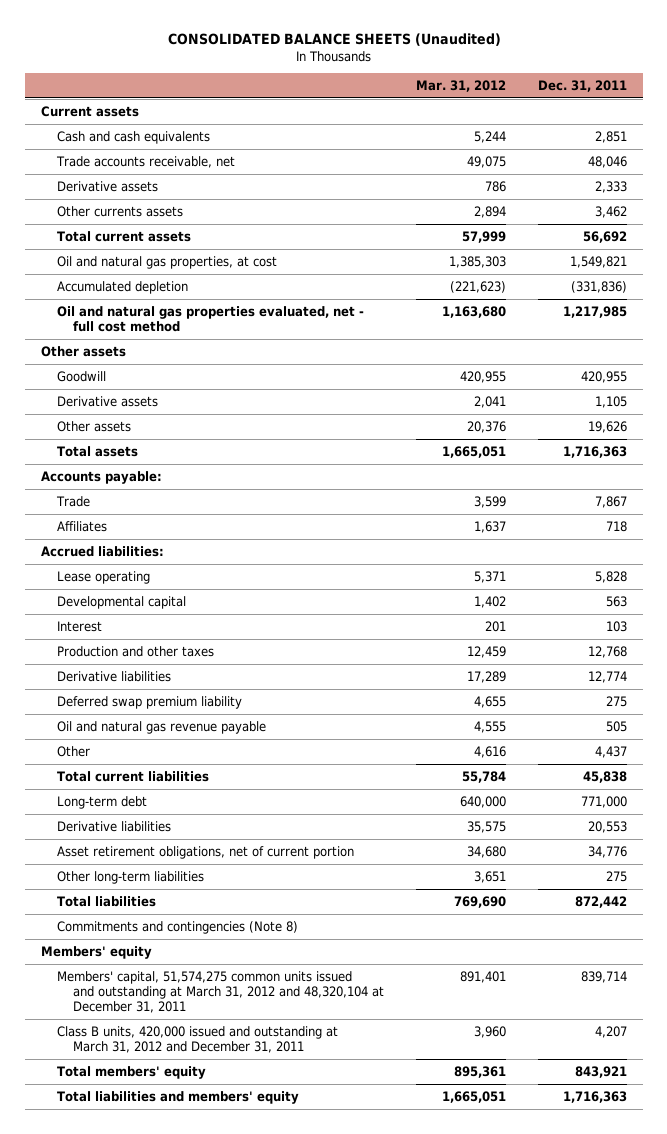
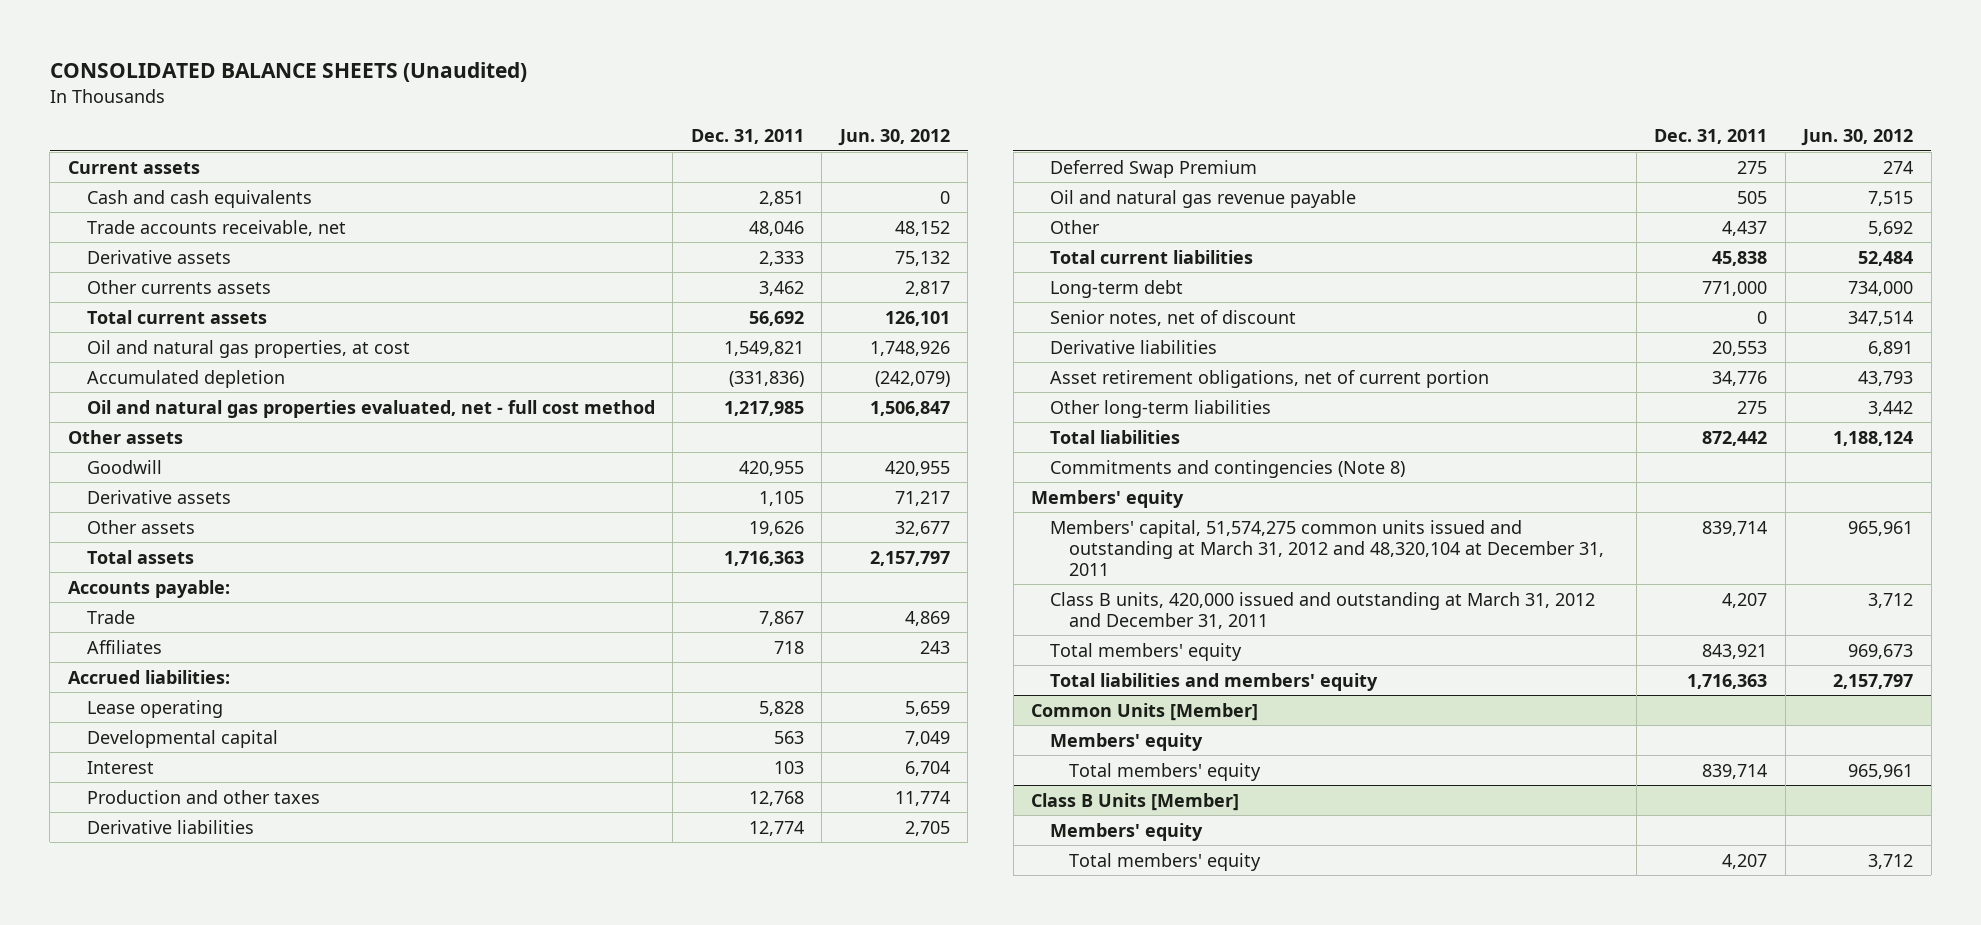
- | Mar. 31, 2012 | Dec. 31, 2011
+ | Dec. 31, 2011 | Jun. 30, 2012
- Deferred swap premium liability | 4,655 | 275
+ Deferred Swap Premium | 275 | 274
+ Senior notes, net of discount | 0 | 347,514
+ Common Units [Member]
+ Members' equity
+ Total members' equity | 839,714 | 965,961
+ Class B Units [Member]
+ Members' equity
+ Total members' equity | 4,207 | 3,712

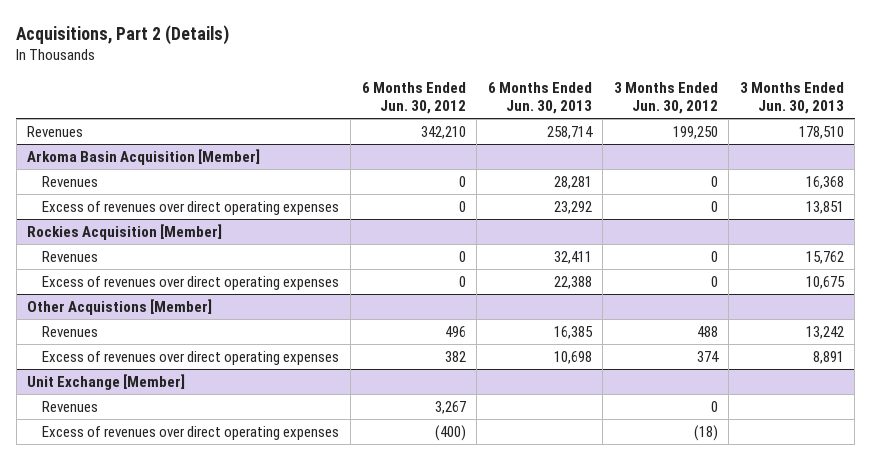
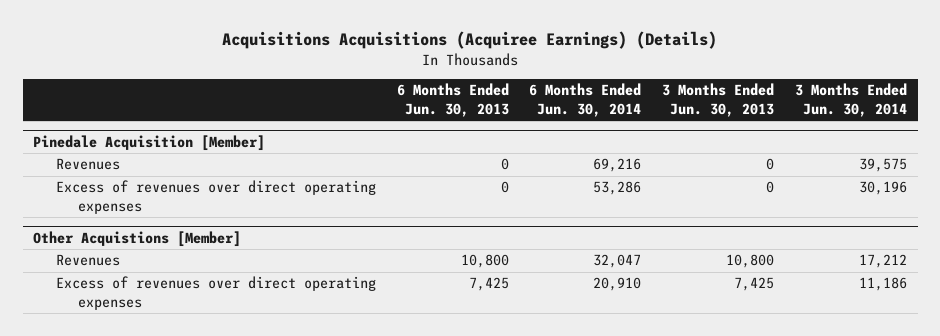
- Acquisitions, Part 2 (Details)
+ Acquisitions Acquisitions (Acquiree Earnings) (Details)
- | 6 Months Ended Jun. 30, 2012 | 6 Months Ended Jun. 30, 2013 | 3 Months Ended Jun. 30, 2012 | 3 Months Ended Jun. 30, 2013
+ | 6 Months Ended Jun. 30, 2013 | 6 Months Ended Jun. 30, 2014 | 3 Months Ended Jun. 30, 2013 | 3 Months Ended Jun. 30, 2014
- Revenues | 342,210 | 258,714 | 199,250 | 178,510
- Arkoma Basin Acquisition [Member]
- Revenues | 0 | 28,281 | 0 | 16,368
- Excess of revenues over direct operating expenses | 0 | 23,292 | 0 | 13,851
- Rockies Acquisition [Member]
- Revenues | 0 | 32,411 | 0 | 15,762
- Excess of revenues over direct operating expenses | 0 | 22,388 | 0 | 10,675
+ Pinedale Acquisition [Member]
+ Revenues | 0 | 69,216 | 0 | 39,575
+ Excess of revenues over direct operating expenses | 0 | 53,286 | 0 | 30,196
@ Other Acquistions [Member]
- Revenues | 496 | 16,385 | 488 | 13,242
- Excess of revenues over direct operating expenses | 382 | 10,698 | 374 | 8,891
- Unit Exchange [Member]
- Revenues | 3,267 | | 0 |
- Excess of revenues over direct operating expenses | (400) | | (18) |
@ Other Acquistions [Member]
+ Revenues | 10,800 | 32,047 | 10,800 | 17,212
+ Excess of revenues over direct operating expenses | 7,425 | 20,910 | 7,425 | 11,186

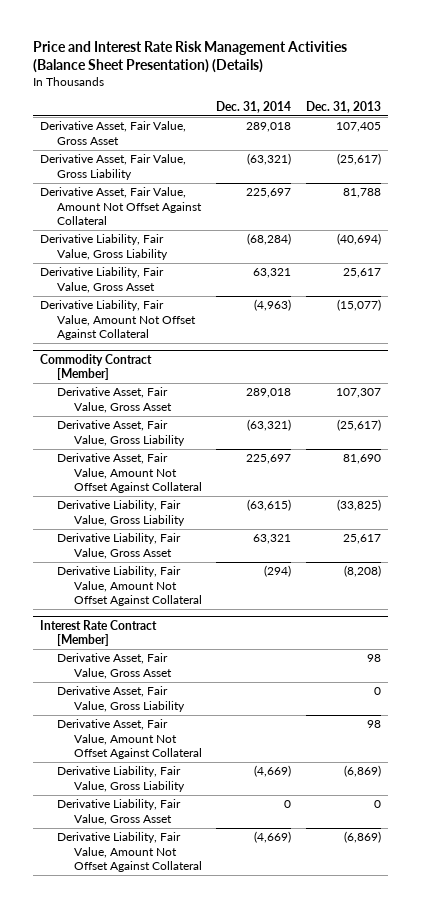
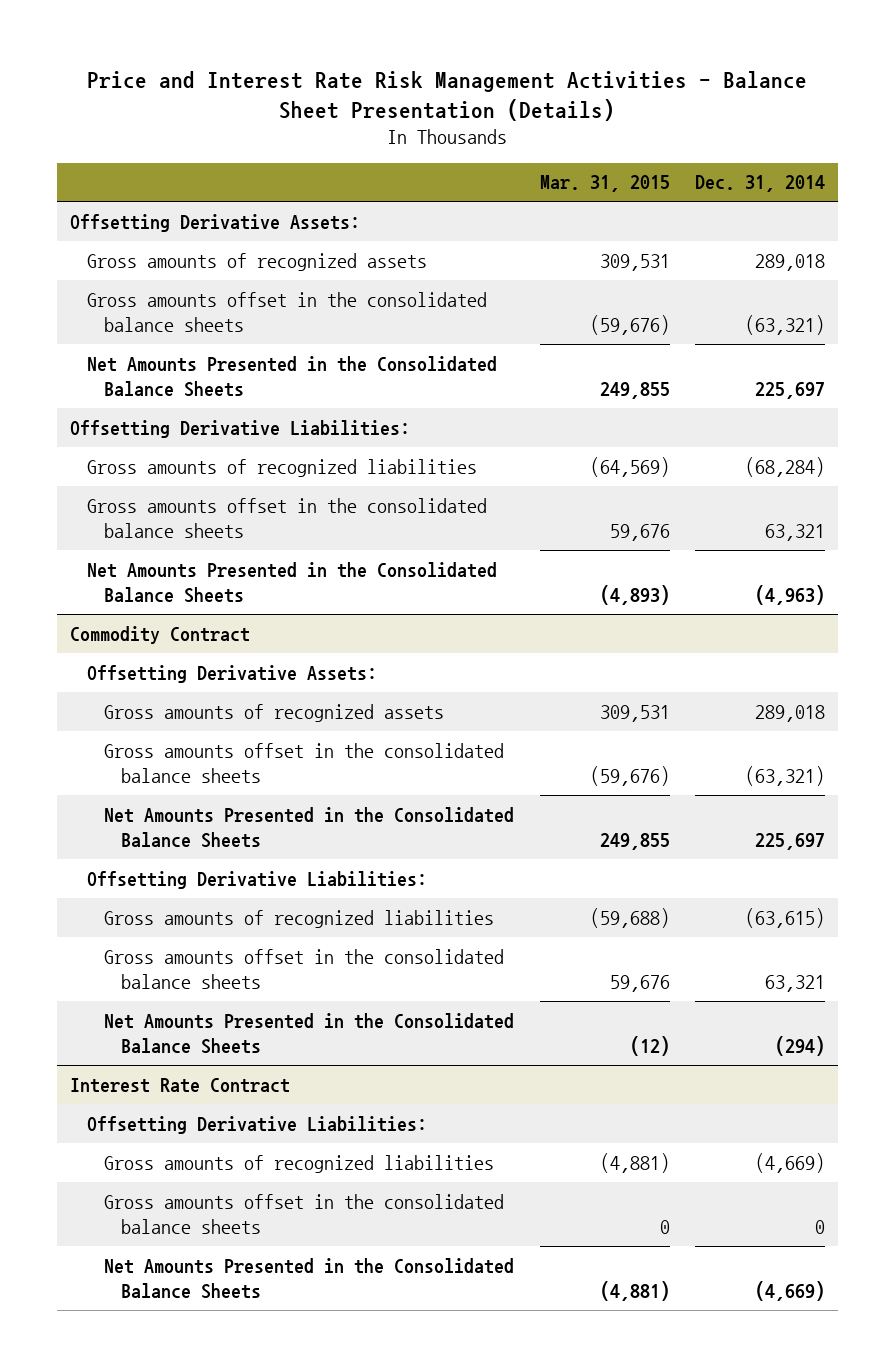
- Price and Interest Rate Risk Management Activities (Balance Sheet Presentation) (Details)
+ Price and Interest Rate Risk Management Activities - Balance Sheet Presentation (Details)
- | Dec. 31, 2014 | Dec. 31, 2013
+ | Mar. 31, 2015 | Dec. 31, 2014
- Derivative Asset, Fair Value, Gross Asset | 289,018 | 107,405
- Derivative Asset, Fair Value, Gross Liability | (63,321) | (25,617)
- Derivative Asset, Fair Value, Amount Not Offset Against Collateral | 225,697 | 81,788
- Derivative Liability, Fair Value, Gross Liability | (68,284) | (40,694)
- Derivative Liability, Fair Value, Gross Asset | 63,321 | 25,617
- Derivative Liability, Fair Value, Amount Not Offset Against Collateral | (4,963) | (15,077)
- Commodity Contract [Member]
- Derivative Asset, Fair Value, Gross Asset | 289,018 | 107,307
- Derivative Asset, Fair Value, Gross Liability | (63,321) | (25,617)
- Derivative Asset, Fair Value, Amount Not Offset Against Collateral | 225,697 | 81,690
- Derivative Liability, Fair Value, Gross Liability | (63,615) | (33,825)
- Derivative Liability, Fair Value, Gross Asset | 63,321 | 25,617
- Derivative Liability, Fair Value, Amount Not Offset Against Collateral | (294) | (8,208)
- Interest Rate Contract [Member]
- Derivative Asset, Fair Value, Gross Asset | | 98
- Derivative Asset, Fair Value, Gross Liability | | 0
- Derivative Asset, Fair Value, Amount Not Offset Against Collateral | | 98
- Derivative Liability, Fair Value, Gross Liability | (4,669) | (6,869)
- Derivative Liability, Fair Value, Gross Asset | 0 | 0
- Derivative Liability, Fair Value, Amount Not Offset Against Collateral | (4,669) | (6,869)
+ Offsetting Derivative Assets:
+ Gross amounts of recognized assets | 309,531 | 289,018
+ Gross amounts offset in the consolidated balance sheets | (59,676) | (63,321)
+ Net Amounts Presented in the Consolidated Balance Sheets | 249,855 | 225,697
+ Offsetting Derivative Liabilities:
+ Gross amounts of recognized liabilities | (64,569) | (68,284)
+ Gross amounts offset in the consolidated balance sheets | 59,676 | 63,321
+ Net Amounts Presented in the Consolidated Balance Sheets | (4,893) | (4,963)
+ Commodity Contract
+ Offsetting Derivative Assets:
+ Gross amounts of recognized assets | 309,531 | 289,018
+ Gross amounts offset in the consolidated balance sheets | (59,676) | (63,321)
+ Net Amounts Presented in the Consolidated Balance Sheets | 249,855 | 225,697
+ Offsetting Derivative Liabilities:
+ Gross amounts of recognized liabilities | (59,688) | (63,615)
+ Gross amounts offset in the consolidated balance sheets | 59,676 | 63,321
+ Net Amounts Presented in the Consolidated Balance Sheets | (12) | (294)
+ Interest Rate Contract
+ Offsetting Derivative Liabilities:
+ Gross amounts of recognized liabilities | (4,881) | (4,669)
+ Gross amounts offset in the consolidated balance sheets | 0 | 0
+ Net Amounts Presented in the Consolidated Balance Sheets | (4,881) | (4,669)

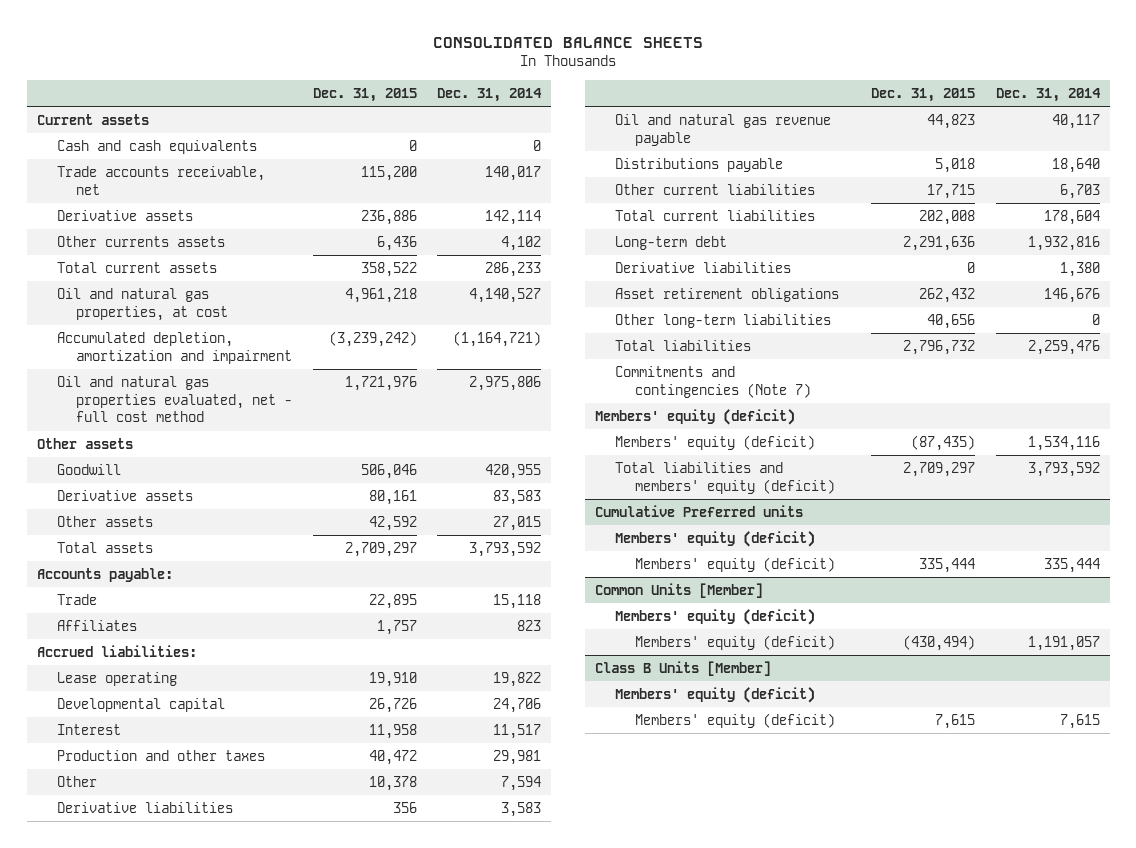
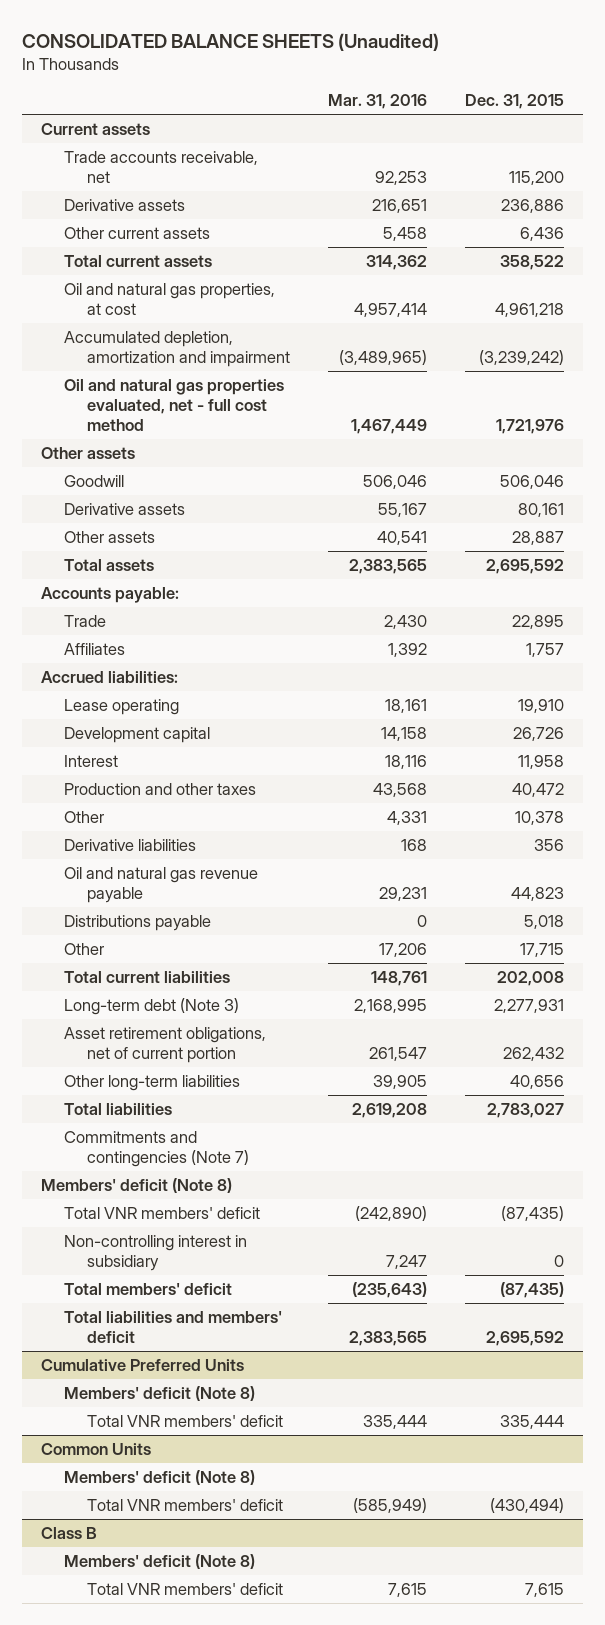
- CONSOLIDATED BALANCE SHEETS
+ CONSOLIDATED BALANCE SHEETS (Unaudited)
- | Dec. 31, 2015 | Dec. 31, 2014
+ | Mar. 31, 2016 | Dec. 31, 2015
- Cash and cash equivalents | 0 | 0
- Other currents assets | 6,436 | 4,102
+ Other current assets | 5,458 | 6,436
- Other assets | 42,592 | 27,015
- Total assets | 2,709,297 | 3,793,592
+ Other assets | 40,541 | 28,887
+ Total assets | 2,383,565 | 2,695,592
- Developmental capital | 26,726 | 24,706
+ Development capital | 14,158 | 26,726
- Other current liabilities | 17,715 | 6,703
+ Other | 17,206 | 17,715
- Long-term debt | 2,291,636 | 1,932,816
- Derivative liabilities | 0 | 1,380
- Asset retirement obligations | 262,432 | 146,676
+ Long-term debt (Note 3) | 2,168,995 | 2,277,931
+ Asset retirement obligations, net of current portion | 261,547 | 262,432
- Total liabilities | 2,796,732 | 2,259,476
+ Total liabilities | 2,619,208 | 2,783,027
- Members' equity (deficit)
- Members' equity (deficit) | (87,435) | 1,534,116
- Total liabilities and members' equity (deficit) | 2,709,297 | 3,793,592
- Cumulative Preferred units
- Members' equity (deficit)
- Members' equity (deficit) | 335,444 | 335,444
- Common Units [Member]
- Members' equity (deficit)
- Members' equity (deficit) | (430,494) | 1,191,057
- Class B Units [Member]
- Members' equity (deficit)
- Members' equity (deficit) | 7,615 | 7,615
+ Members' deficit (Note 8)
+ Total VNR members' deficit | (242,890) | (87,435)
+ Non-controlling interest in subsidiary | 7,247 | 0
+ Total members' deficit | (235,643) | (87,435)
+ Total liabilities and members' deficit | 2,383,565 | 2,695,592
+ Cumulative Preferred Units
+ Members' deficit (Note 8)
+ Total VNR members' deficit | 335,444 | 335,444
+ Common Units
+ Members' deficit (Note 8)
+ Total VNR members' deficit | (585,949) | (430,494)
+ Class B
+ Members' deficit (Note 8)
+ Total VNR members' deficit | 7,615 | 7,615

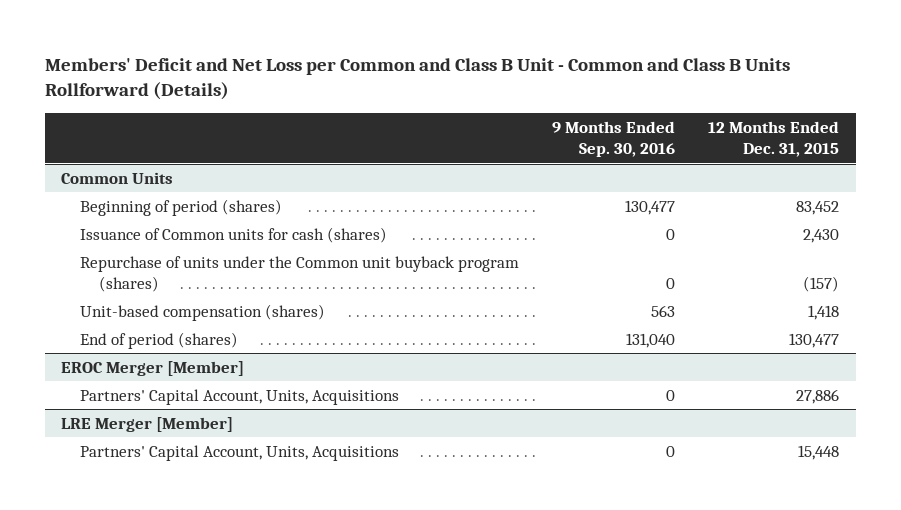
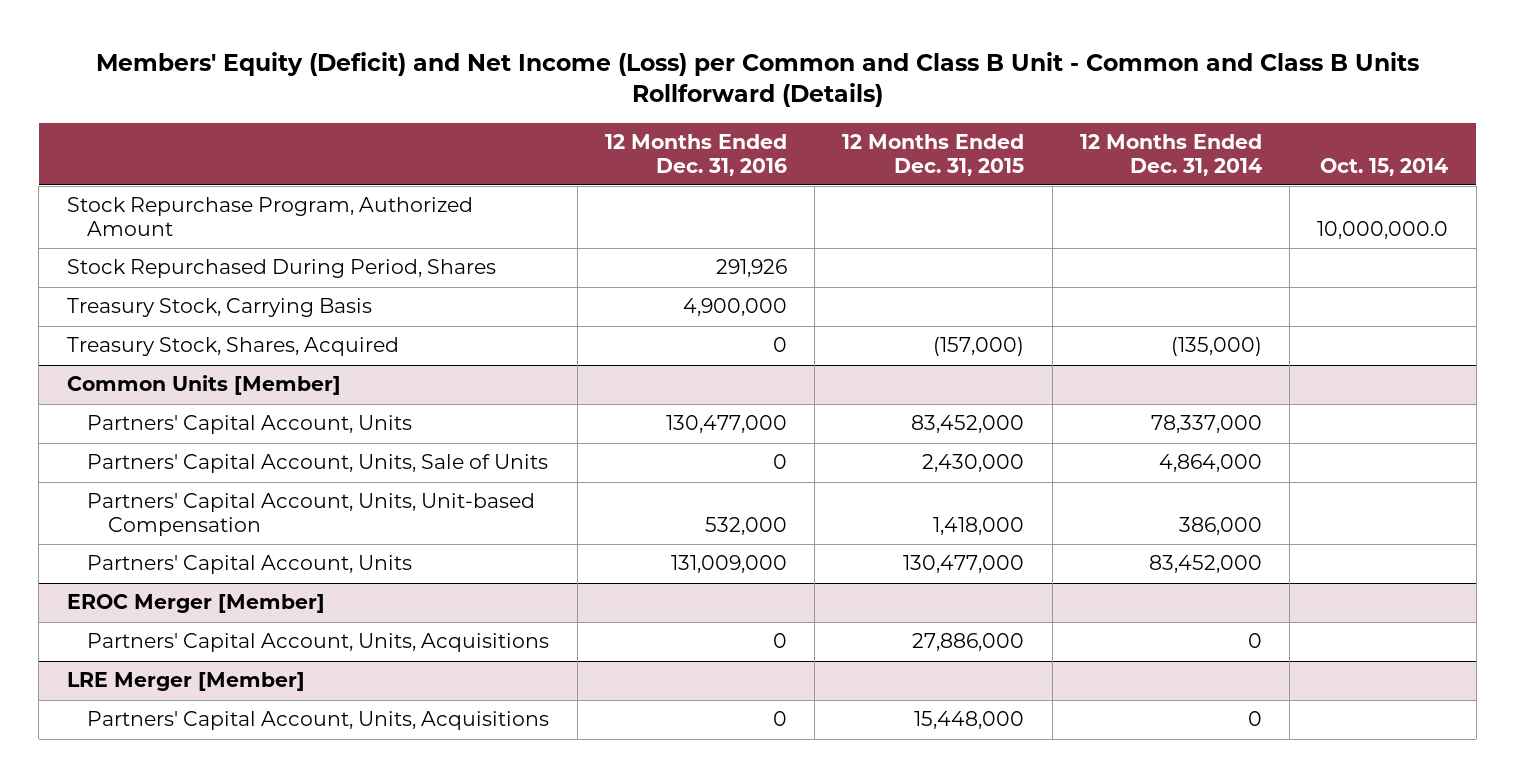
- Members' Deficit and Net Loss per Common and Class B Unit - Common and Class B Units Rollforward (Details)
+ Members' Equity (Deficit) and Net Income (Loss) per Common and Class B Unit - Common and Class B Units Rollforward (Details)
- | 9 Months Ended Sep. 30, 2016 | 12 Months Ended Dec. 31, 2015
+ | 12 Months Ended Dec. 31, 2016 | 12 Months Ended Dec. 31, 2015 | 12 Months Ended Dec. 31, 2014 | Oct. 15, 2014
- Common Units
- Beginning of period (shares) | 130,477 | 83,452
- Issuance of Common units for cash (shares) | 0 | 2,430
- Repurchase of units under the Common unit buyback program (shares) | 0 | (157)
- Unit-based compensation (shares) | 563 | 1,418
- End of period (shares) | 131,040 | 130,477
+ Stock Repurchase Program, Authorized Amount | | | | 10,000,000.0
+ Stock Repurchased During Period, Shares | 291,926 | | |
+ Treasury Stock, Carrying Basis | 4,900,000 | | |
+ Treasury Stock, Shares, Acquired | 0 | (157,000) | (135,000) |
+ Common Units [Member]
+ Partners' Capital Account, Units | 130,477,000 | 83,452,000 | 78,337,000 |
+ Partners' Capital Account, Units, Sale of Units | 0 | 2,430,000 | 4,864,000 |
+ Partners' Capital Account, Units, Unit-based Compensation | 532,000 | 1,418,000 | 386,000 |
+ Partners' Capital Account, Units | 131,009,000 | 130,477,000 | 83,452,000 |
@ EROC Merger [Member]
- Partners' Capital Account, Units, Acquisitions | 0 | 27,886
+ Partners' Capital Account, Units, Acquisitions | 0 | 27,886,000 | 0 |
@ LRE Merger [Member]
- Partners' Capital Account, Units, Acquisitions | 0 | 15,448
+ Partners' Capital Account, Units, Acquisitions | 0 | 15,448,000 | 0 |

